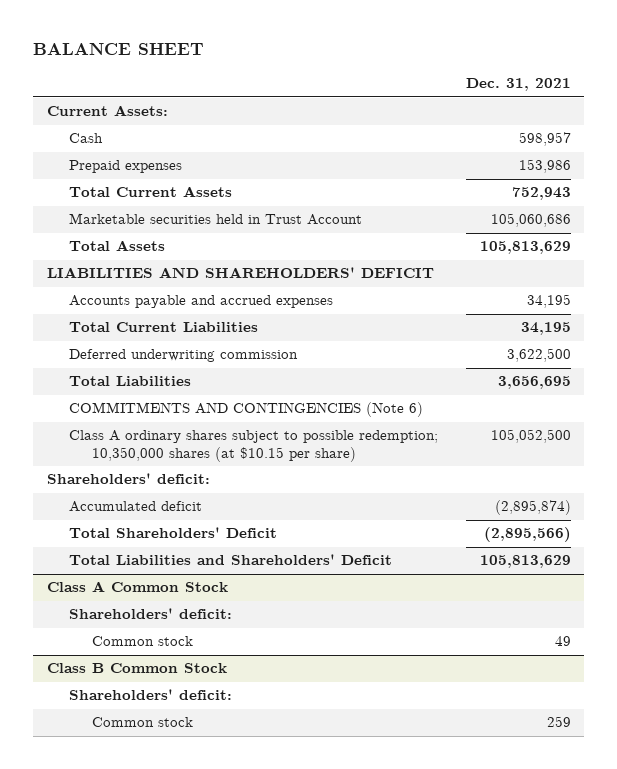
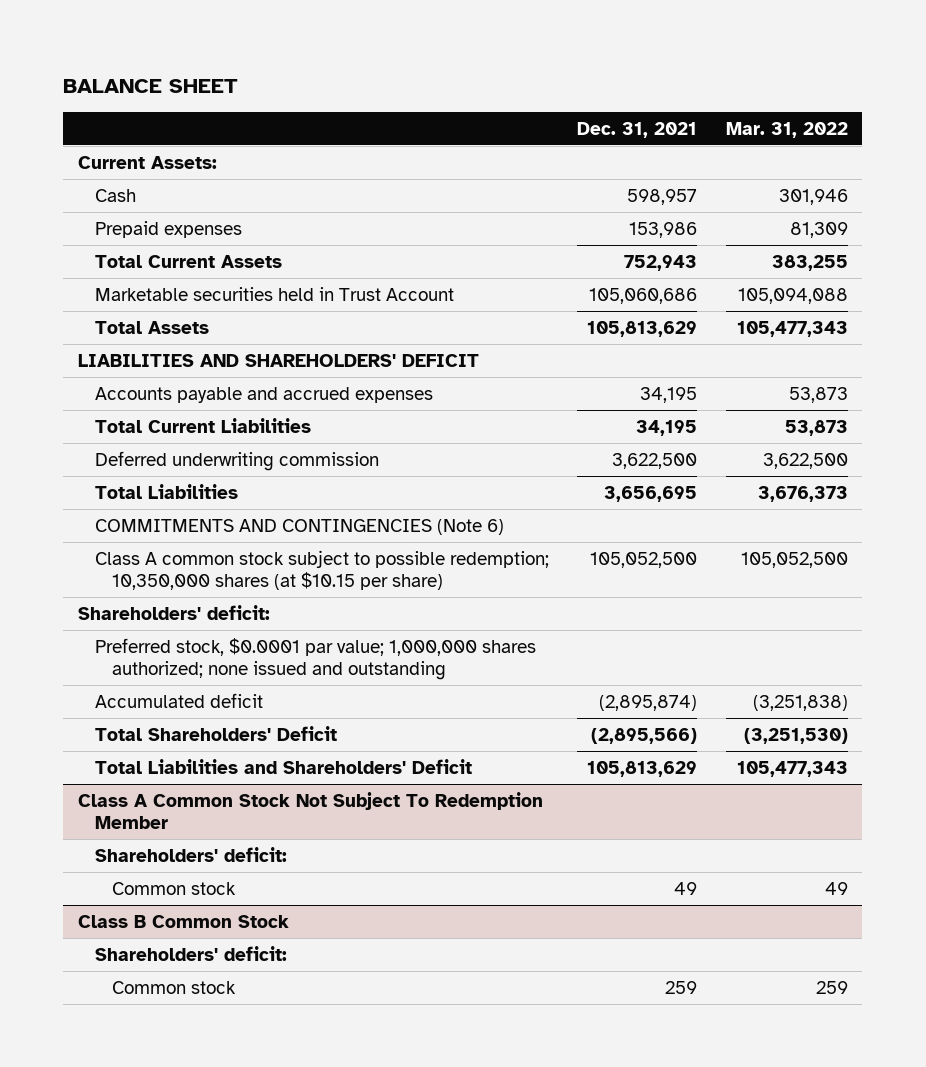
- | Dec. 31, 2021
+ | Dec. 31, 2021 | Mar. 31, 2022
- Class A ordinary shares subject to possible redemption; 10,350,000 shares (at $10.15 per share) | 105,052,500
+ Class A common stock subject to possible redemption; 10,350,000 shares (at $10.15 per share) | 105,052,500 | 105,052,500
+ Preferred stock, $0.0001 par value; 1,000,000 shares authorized; none issued and outstanding
- Class A Common Stock
+ Class A Common Stock Not Subject To Redemption Member

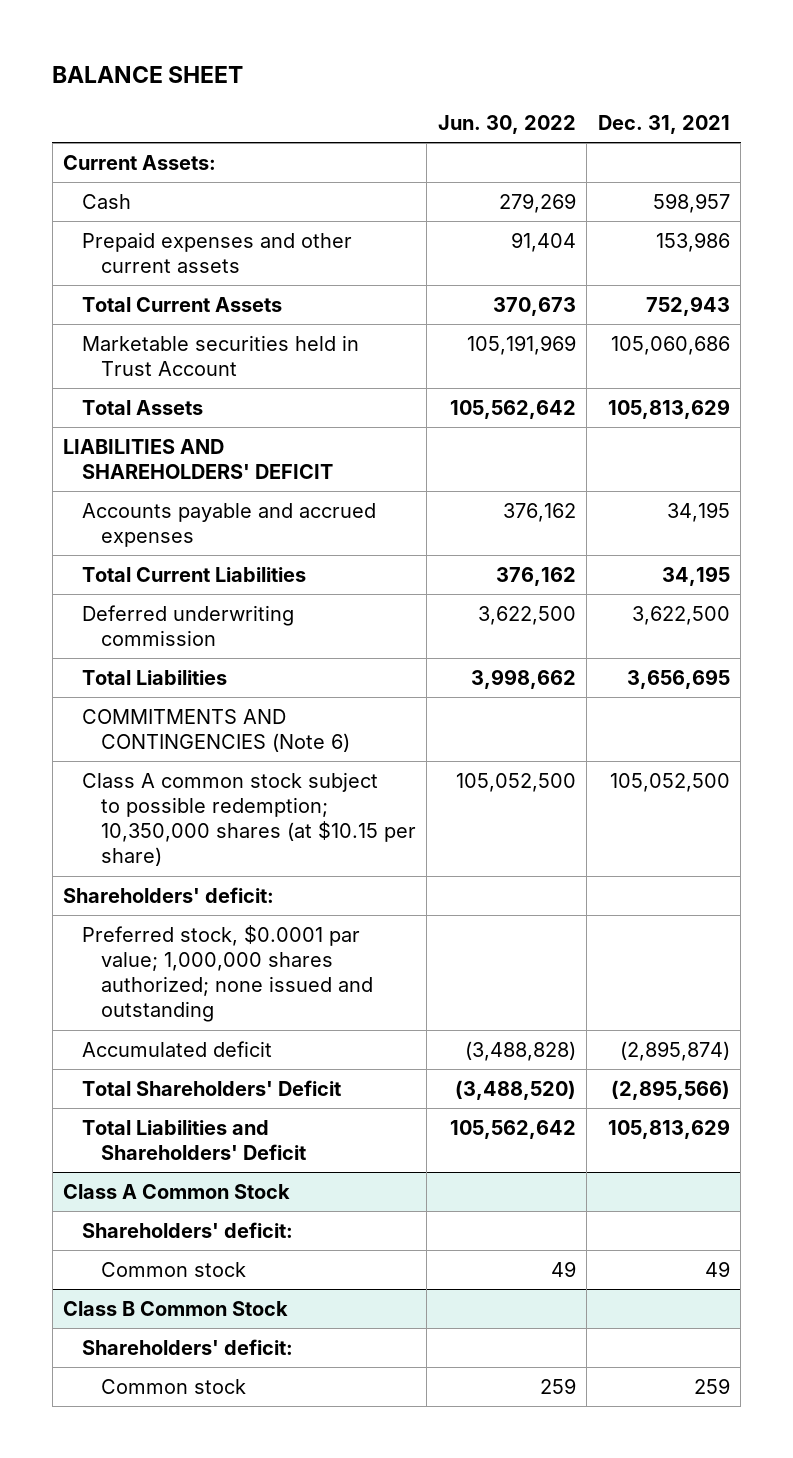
- | Dec. 31, 2021 | Mar. 31, 2022
+ | Jun. 30, 2022 | Dec. 31, 2021
- Prepaid expenses | 153,986 | 81,309
+ Prepaid expenses and other current assets | 91,404 | 153,986
- Class A Common Stock Not Subject To Redemption Member
+ Class A Common Stock

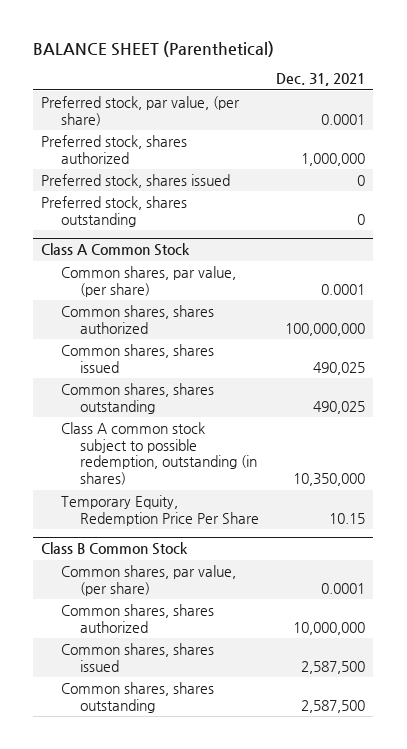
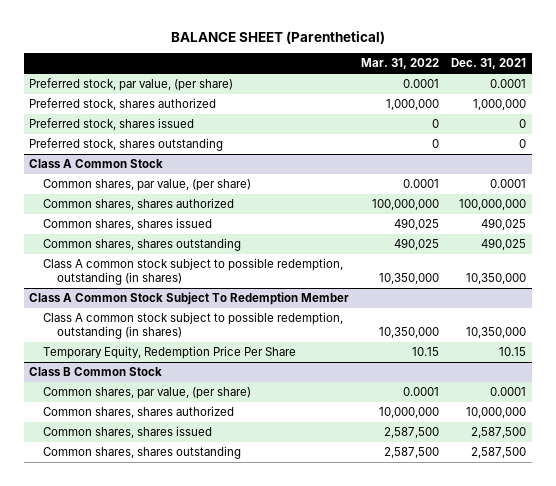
- | Dec. 31, 2021
+ | Mar. 31, 2022 | Dec. 31, 2021
+ Class A Common Stock Subject To Redemption Member
+ Class A common stock subject to possible redemption, outstanding (in shares) | 10,350,000 | 10,350,000

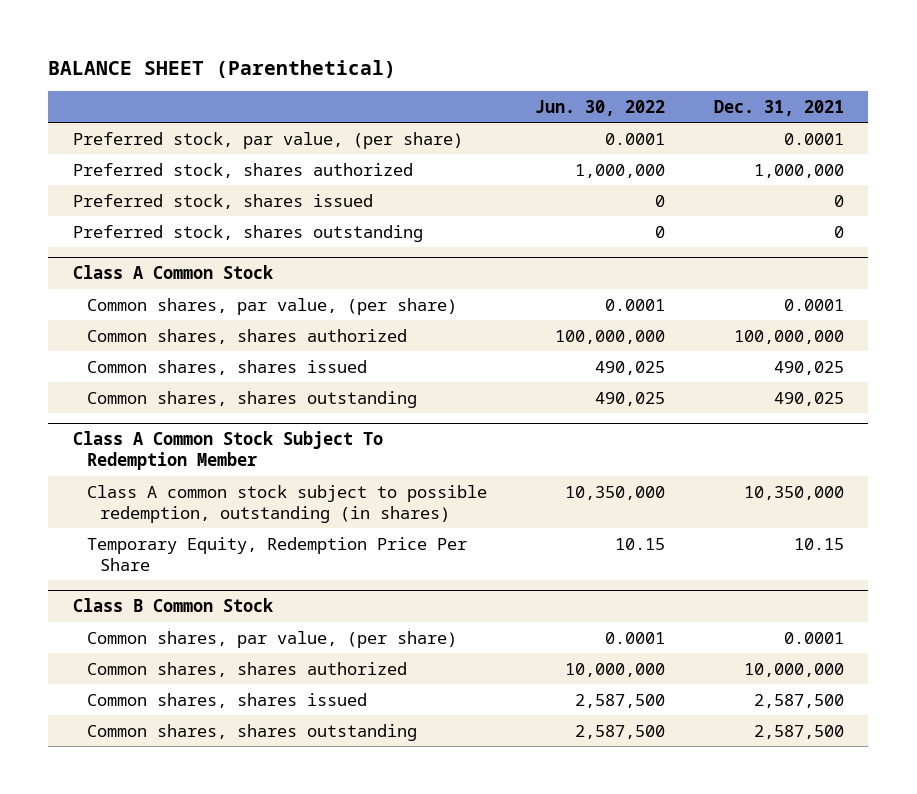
- | Mar. 31, 2022 | Dec. 31, 2021
+ | Jun. 30, 2022 | Dec. 31, 2021
@ Class A Common Stock
- Class A common stock subject to possible redemption, outstanding (in shares) | 10,350,000 | 10,350,000

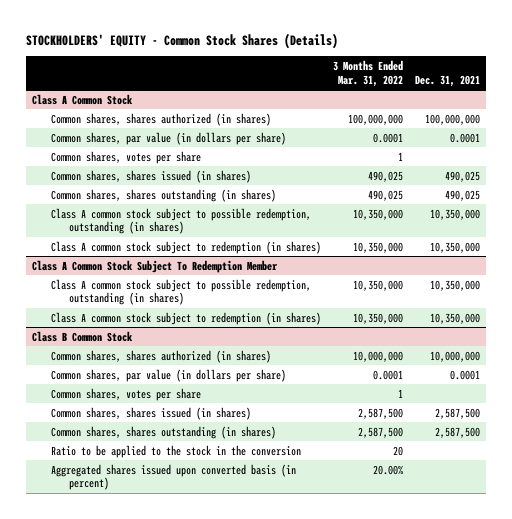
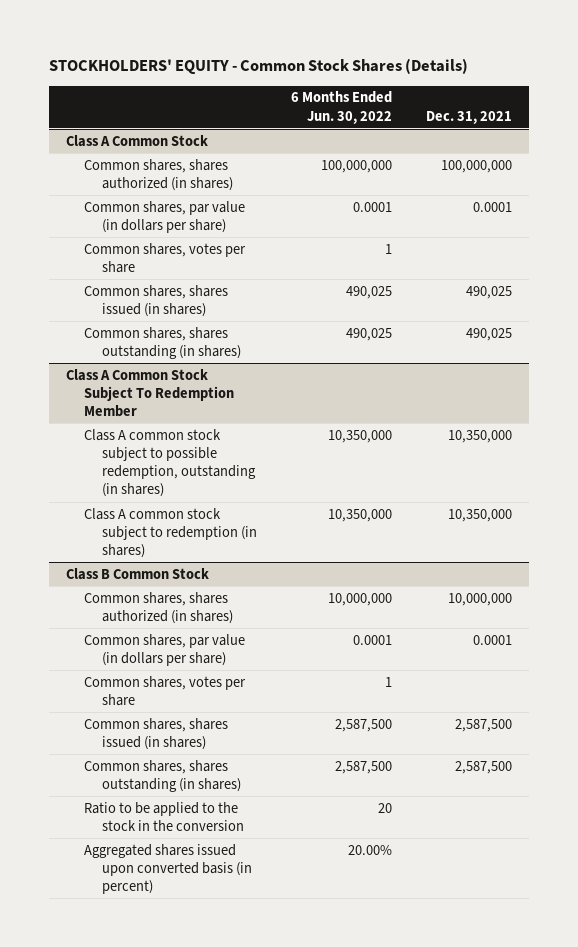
- | 3 Months Ended Mar. 31, 2022 | Dec. 31, 2021
+ | 6 Months Ended Jun. 30, 2022 | Dec. 31, 2021
@ Class A Common Stock
- Class A common stock subject to possible redemption, outstanding (in shares) | 10,350,000 | 10,350,000
- Class A common stock subject to redemption (in shares) | 10,350,000 | 10,350,000

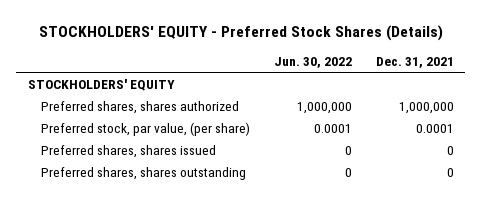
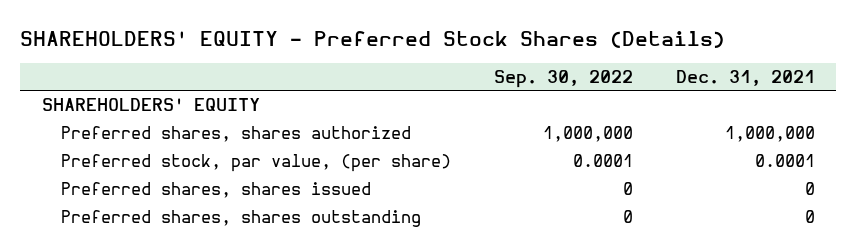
- STOCKHOLDERS' EQUITY - Preferred Stock Shares (Details)
+ SHAREHOLDERS' EQUITY - Preferred Stock Shares (Details)
- | Jun. 30, 2022 | Dec. 31, 2021
+ | Sep. 30, 2022 | Dec. 31, 2021
- STOCKHOLDERS' EQUITY
+ SHAREHOLDERS' EQUITY

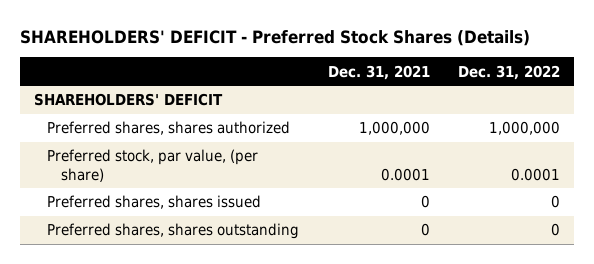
- SHAREHOLDERS' EQUITY - Preferred Stock Shares (Details)
+ SHAREHOLDERS' DEFICIT - Preferred Stock Shares (Details)
- | Sep. 30, 2022 | Dec. 31, 2021
+ | Dec. 31, 2021 | Dec. 31, 2022
- SHAREHOLDERS' EQUITY
+ SHAREHOLDERS' DEFICIT

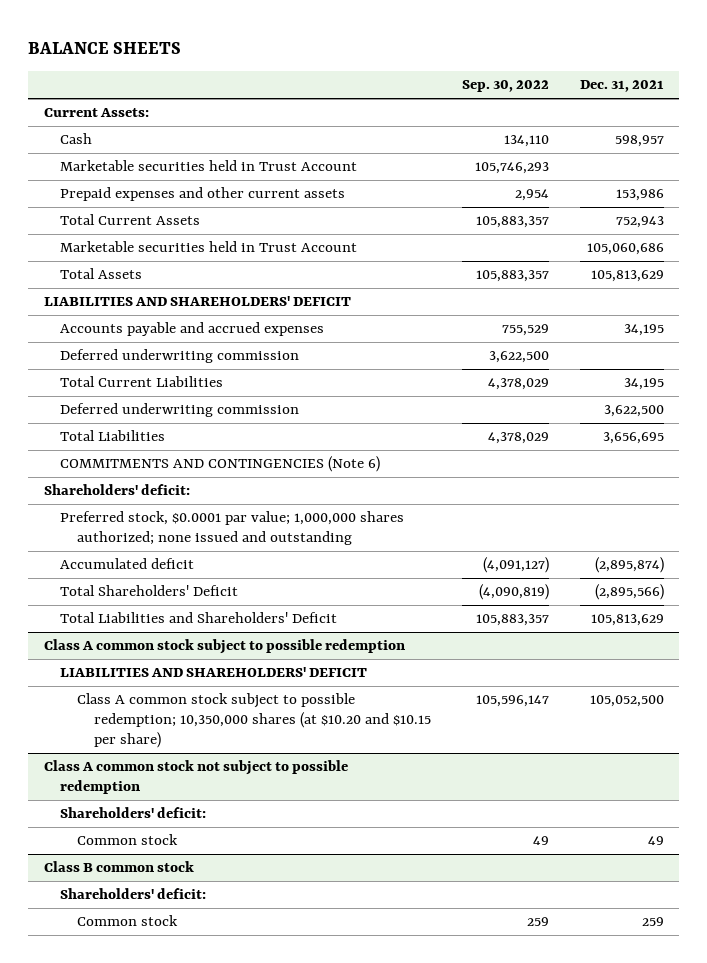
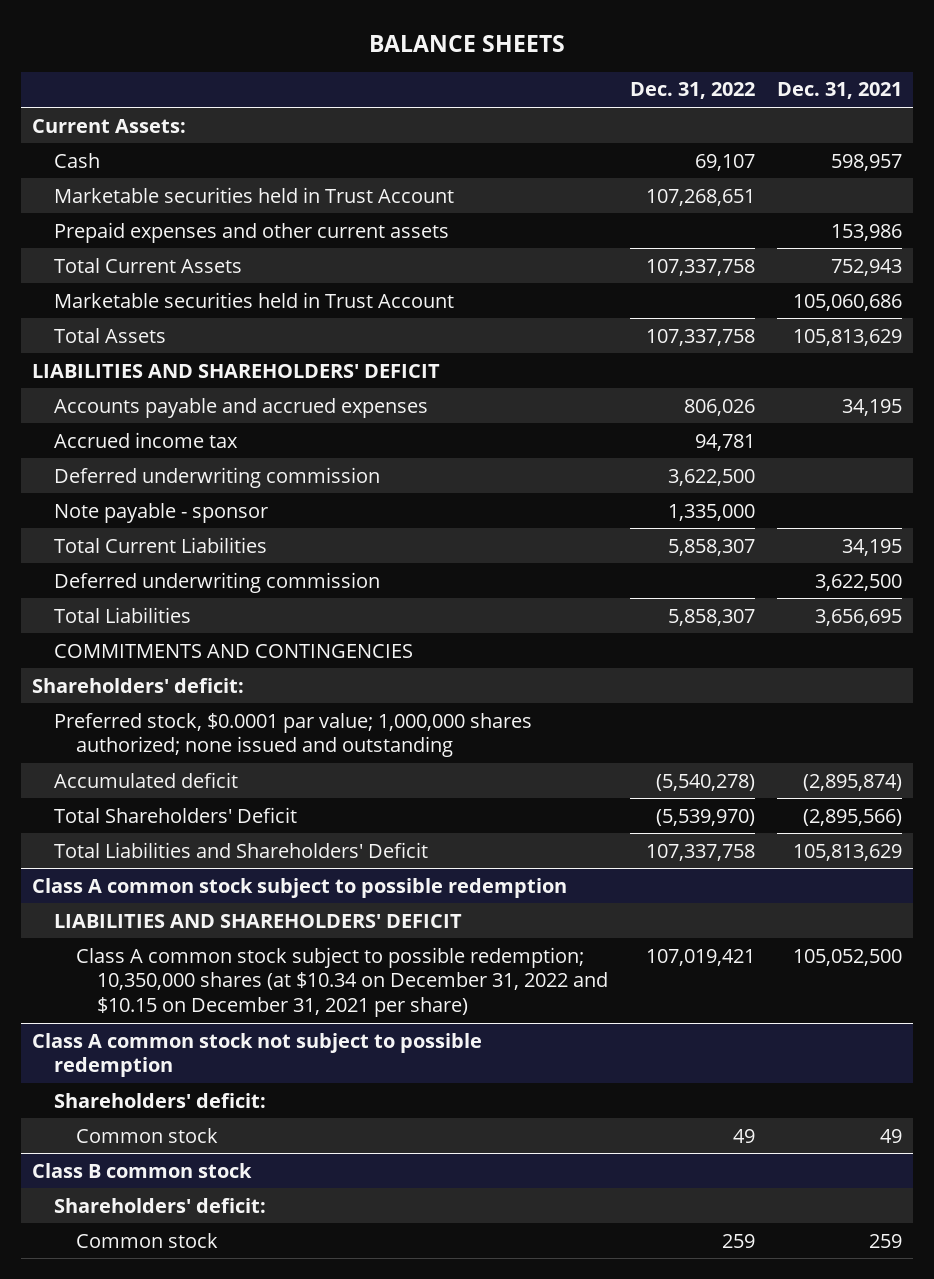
- | Sep. 30, 2022 | Dec. 31, 2021
+ | Dec. 31, 2022 | Dec. 31, 2021
+ Accrued income tax | 94,781 |
+ Note payable - sponsor | 1,335,000 |
- COMMITMENTS AND CONTINGENCIES (Note 6)
+ COMMITMENTS AND CONTINGENCIES
@ Class A common stock subject to possible redemption
- Class A common stock subject to possible redemption; 10,350,000 shares (at $10.20 and $10.15 per share) | 105,596,147 | 105,052,500
+ Class A common stock subject to possible redemption; 10,350,000 shares (at $10.34 on December 31, 2022 and $10.15 on December 31, 2021 per share) | 107,019,421 | 105,052,500

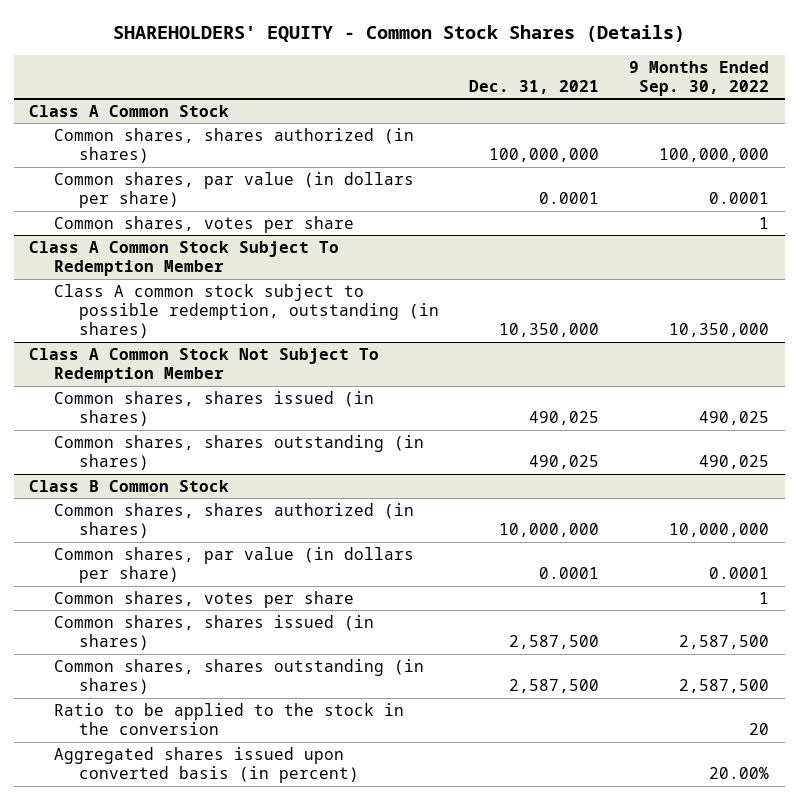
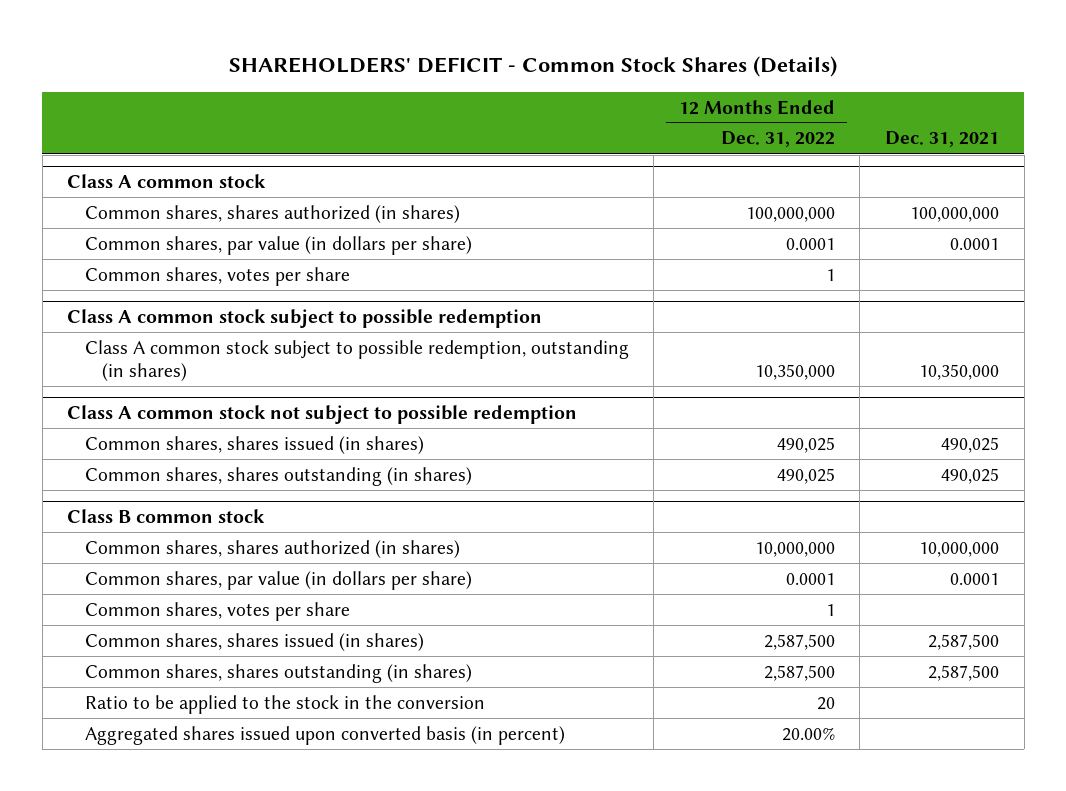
- SHAREHOLDERS' EQUITY - Common Stock Shares (Details)
+ SHAREHOLDERS' DEFICIT - Common Stock Shares (Details)
- | Dec. 31, 2021 | 9 Months Ended Sep. 30, 2022
+ | 12 Months Ended Dec. 31, 2022 | Dec. 31, 2021
- Class A Common Stock
+ Class A common stock
- Class A Common Stock Subject To Redemption Member
+ Class A common stock subject to possible redemption
- Class A Common Stock Not Subject To Redemption Member
+ Class A common stock not subject to possible redemption
- Class B Common Stock
+ Class B common stock

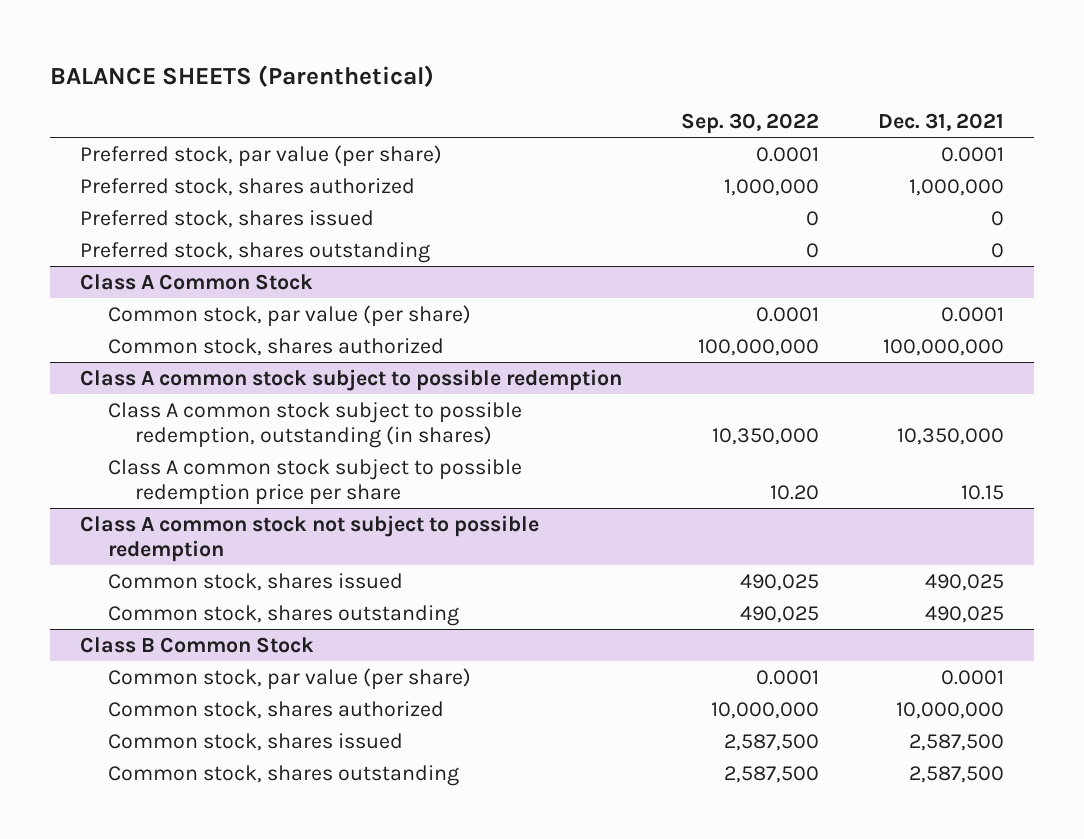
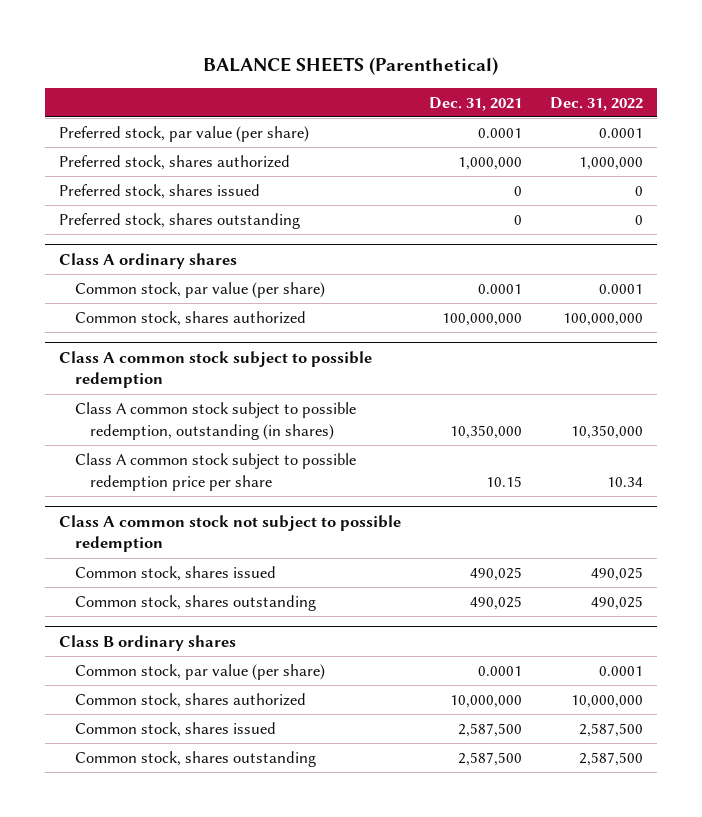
- | Sep. 30, 2022 | Dec. 31, 2021
+ | Dec. 31, 2021 | Dec. 31, 2022
- Class A Common Stock
+ Class A ordinary shares
- Class B Common Stock
+ Class B ordinary shares

